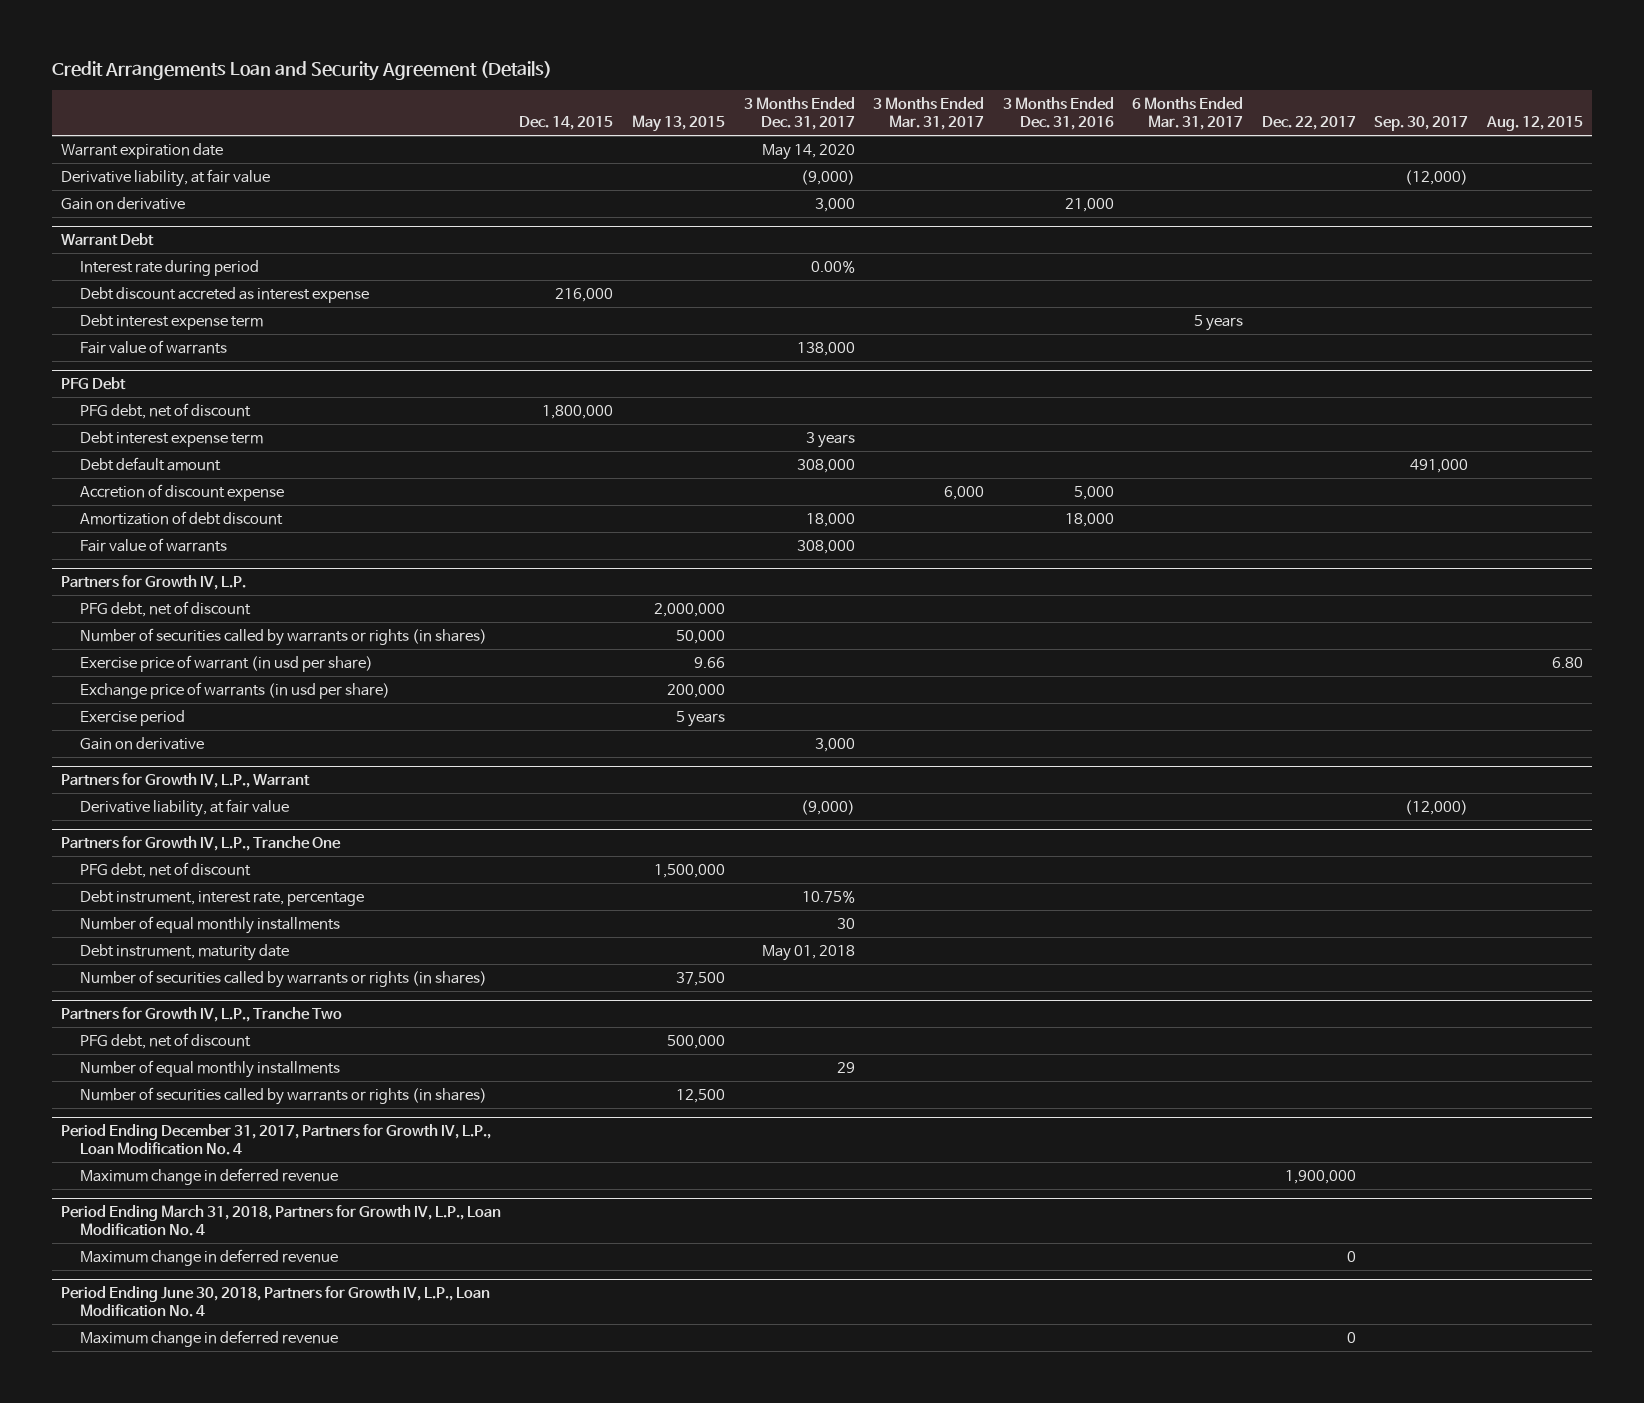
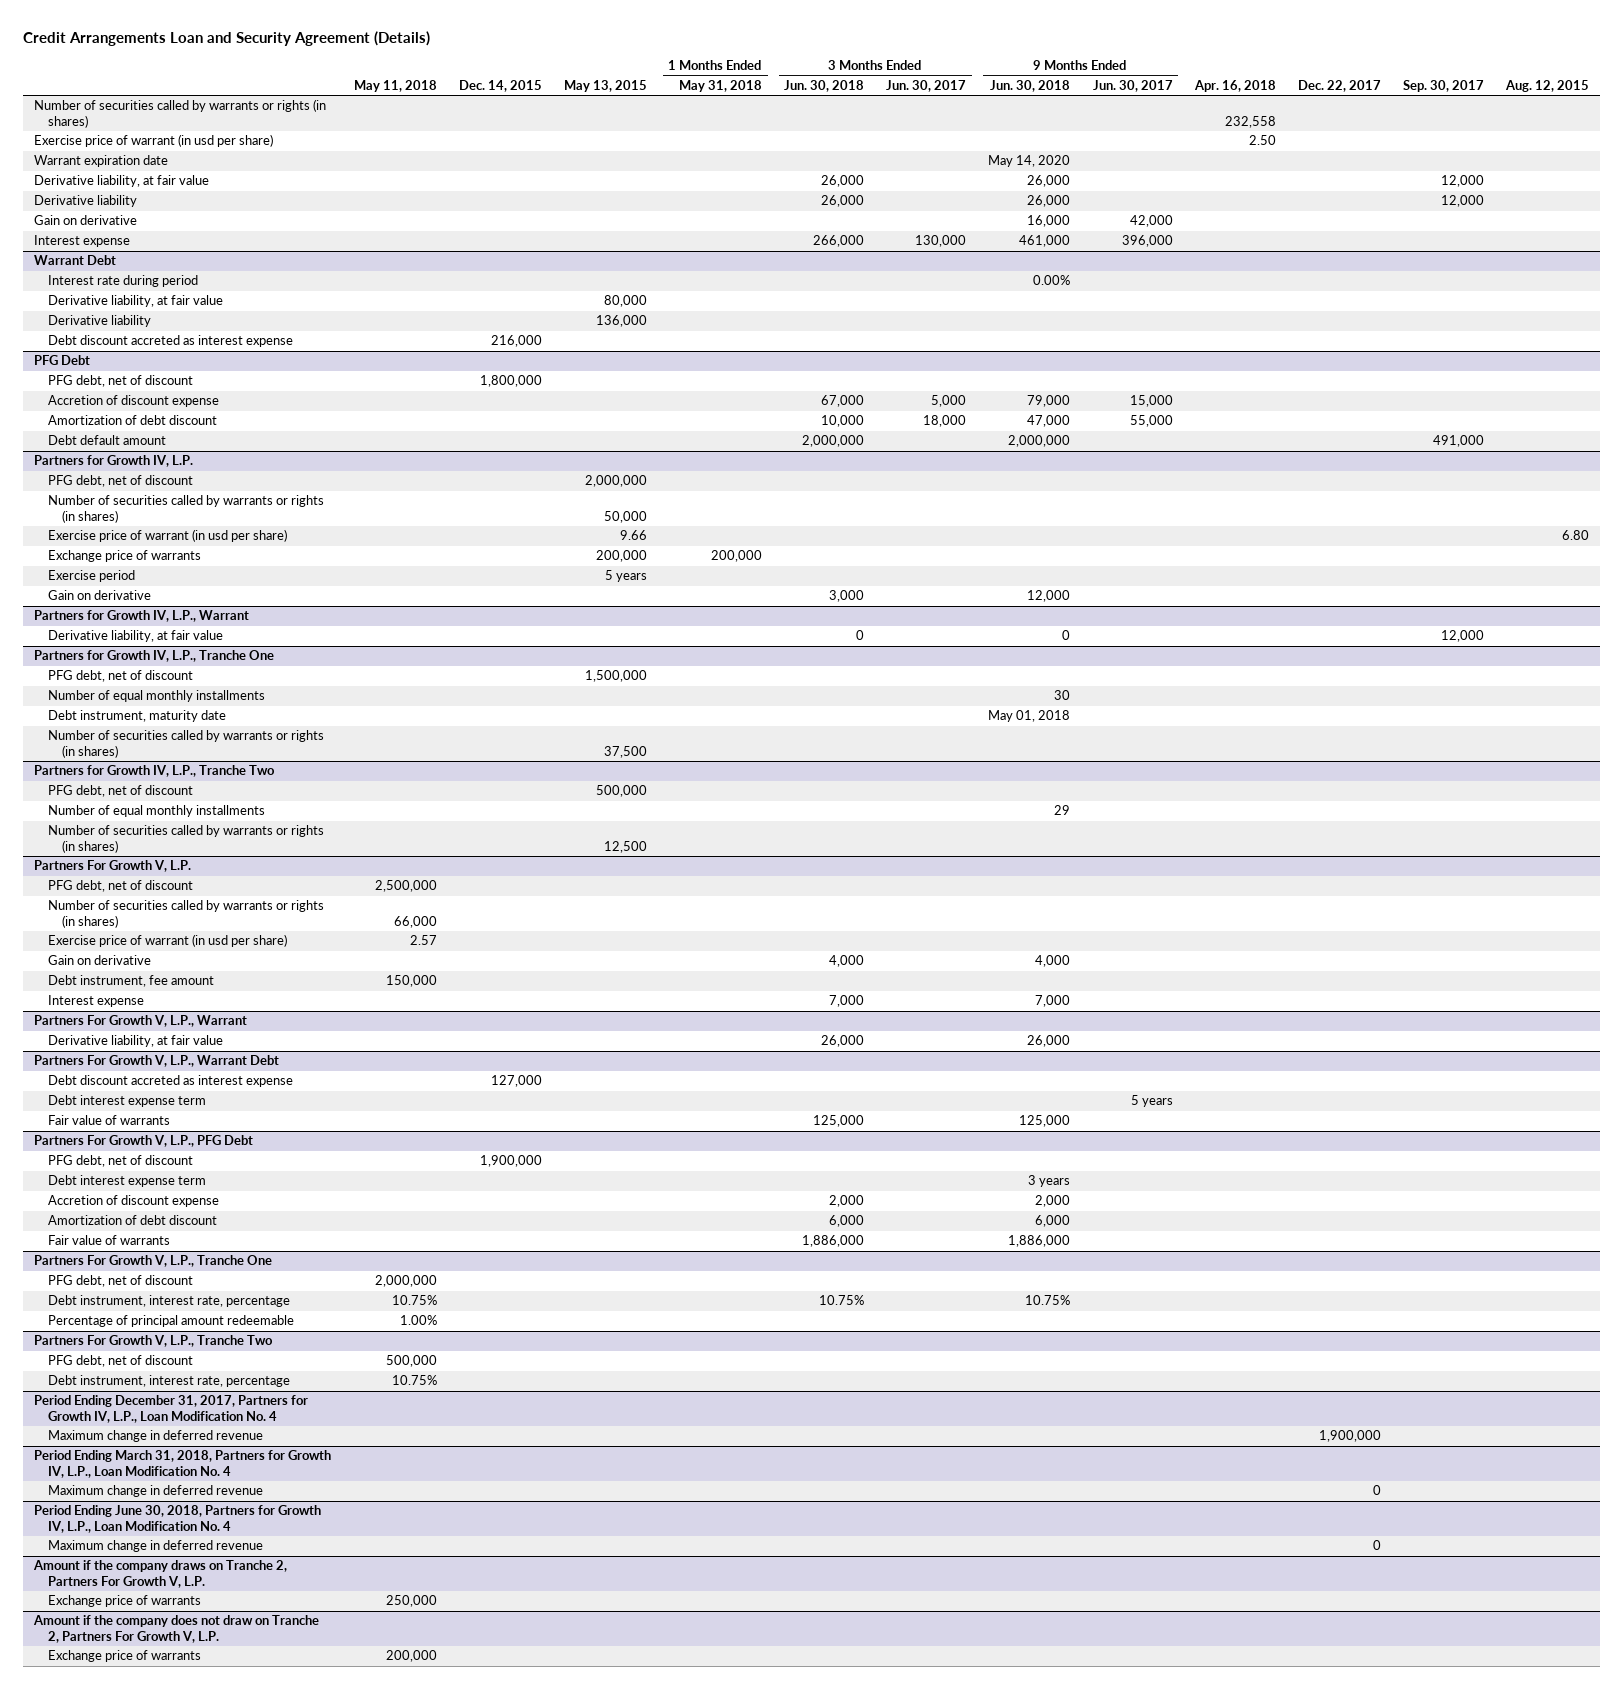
- | Dec. 14, 2015 | May 13, 2015 | 3 Months Ended Dec. 31, 2017 | 3 Months Ended Mar. 31, 2017 | 3 Months Ended Dec. 31, 2016 | 6 Months Ended Mar. 31, 2017 | Dec. 22, 2017 | Sep. 30, 2017 | Aug. 12, 2015
+ | May 11, 2018 | Dec. 14, 2015 | May 13, 2015 | 1 Months Ended May 31, 2018 | 3 Months Ended Jun. 30, 2018 | 3 Months Ended Jun. 30, 2017 | 9 Months Ended Jun. 30, 2018 | 9 Months Ended Jun. 30, 2017 | Apr. 16, 2018 | Dec. 22, 2017 | Sep. 30, 2017 | Aug. 12, 2015
+ Number of securities called by warrants or rights (in shares) | | | | | | | | | 232,558 | | |
+ Exercise price of warrant (in usd per share) | | | | | | | | | 2.50 | | |
- Derivative liability, at fair value | | | (9,000) | | | | | (12,000) |
+ Derivative liability, at fair value | | | | | 26,000 | | 26,000 | | | | 12,000 |
+ Derivative liability | | | | | 26,000 | | 26,000 | | | | 12,000 |
+ Interest expense | | | | | 266,000 | 130,000 | 461,000 | 396,000 | | | |
@ Warrant Debt
+ Derivative liability, at fair value | | | 80,000 | | | | | | | | |
+ Derivative liability | | | 136,000 | | | | | | | | |
- Debt interest expense term | | | | | | 5 years | | |
- Fair value of warrants | | | 138,000 | | | | | |
@ PFG Debt
- Debt interest expense term | | | 3 years | | | | | |
- Fair value of warrants | | | 308,000 | | | | | |
moved down: Debt default amount | | | | | 2,000,000 | | 2,000,000 | | | | 491,000 |
@ Partners for Growth IV, L.P.
- Exchange price of warrants (in usd per share) | | 200,000 | | | | | | |
+ Exchange price of warrants | | | 200,000 | 200,000 | | | | | | | |
@ Partners for Growth IV, L.P., Warrant
- Derivative liability, at fair value | | | (9,000) | | | | | (12,000) |
+ Derivative liability, at fair value | | | | | 0 | | 0 | | | | 12,000 |
@ Partners for Growth IV, L.P., Tranche One
- Debt instrument, interest rate, percentage | | | 10.75% | | | | | |
+ Partners For Growth V, L.P.
+ PFG debt, net of discount | 2,500,000 | | | | | | | | | | |
+ Number of securities called by warrants or rights (in shares) | 66,000 | | | | | | | | | | |
+ Exercise price of warrant (in usd per share) | 2.57 | | | | | | | | | | |
+ Gain on derivative | | | | | 4,000 | | 4,000 | | | | |
+ Debt instrument, fee amount | 150,000 | | | | | | | | | | |
+ Interest expense | | | | | 7,000 | | 7,000 | | | | |
+ Partners For Growth V, L.P., Warrant
+ Derivative liability, at fair value | | | | | 26,000 | | 26,000 | | | | |
+ Partners For Growth V, L.P., Warrant Debt
+ Debt discount accreted as interest expense | | 127,000 | | | | | | | | | |
+ Debt interest expense term | | | | | | | | 5 years | | | |
+ Fair value of warrants | | | | | 125,000 | | 125,000 | | | | |
+ Partners For Growth V, L.P., PFG Debt
+ PFG debt, net of discount | | 1,900,000 | | | | | | | | | |
+ Debt interest expense term | | | | | | | 3 years | | | | |
+ Accretion of discount expense | | | | | 2,000 | | 2,000 | | | | |
+ Amortization of debt discount | | | | | 6,000 | | 6,000 | | | | |
+ Fair value of warrants | | | | | 1,886,000 | | 1,886,000 | | | | |
+ Partners For Growth V, L.P., Tranche One
+ PFG debt, net of discount | 2,000,000 | | | | | | | | | | |
+ Debt instrument, interest rate, percentage | 10.75% | | | | 10.75% | | 10.75% | | | | |
+ Percentage of principal amount redeemable | 1.00% | | | | | | | | | | |
+ Partners For Growth V, L.P., Tranche Two
+ PFG debt, net of discount | 500,000 | | | | | | | | | | |
+ Debt instrument, interest rate, percentage | 10.75% | | | | | | | | | | |
+ Amount if the company draws on Tranche 2, Partners For Growth V, L.P.
+ Exchange price of warrants | 250,000 | | | | | | | | | | |
+ Amount if the company does not draw on Tranche 2, Partners For Growth V, L.P.
+ Exchange price of warrants | 200,000 | | | | | | | | | | |

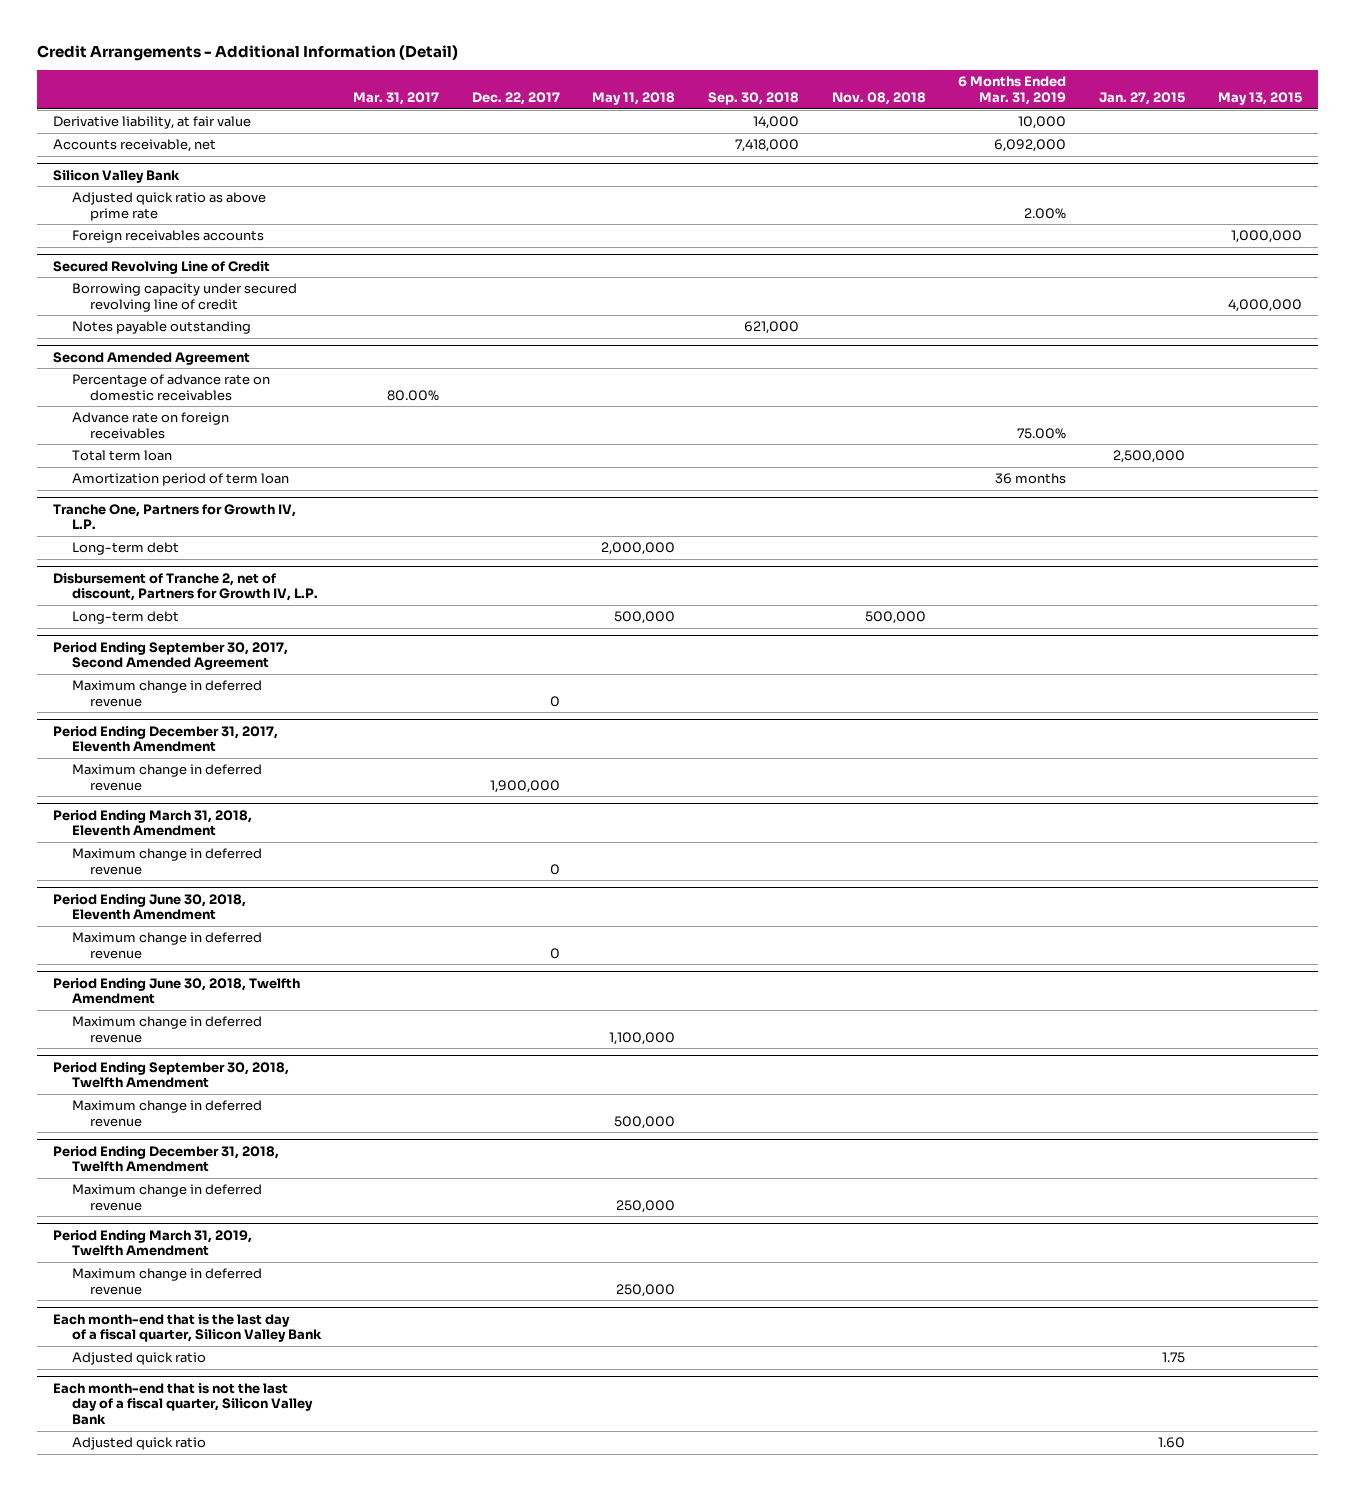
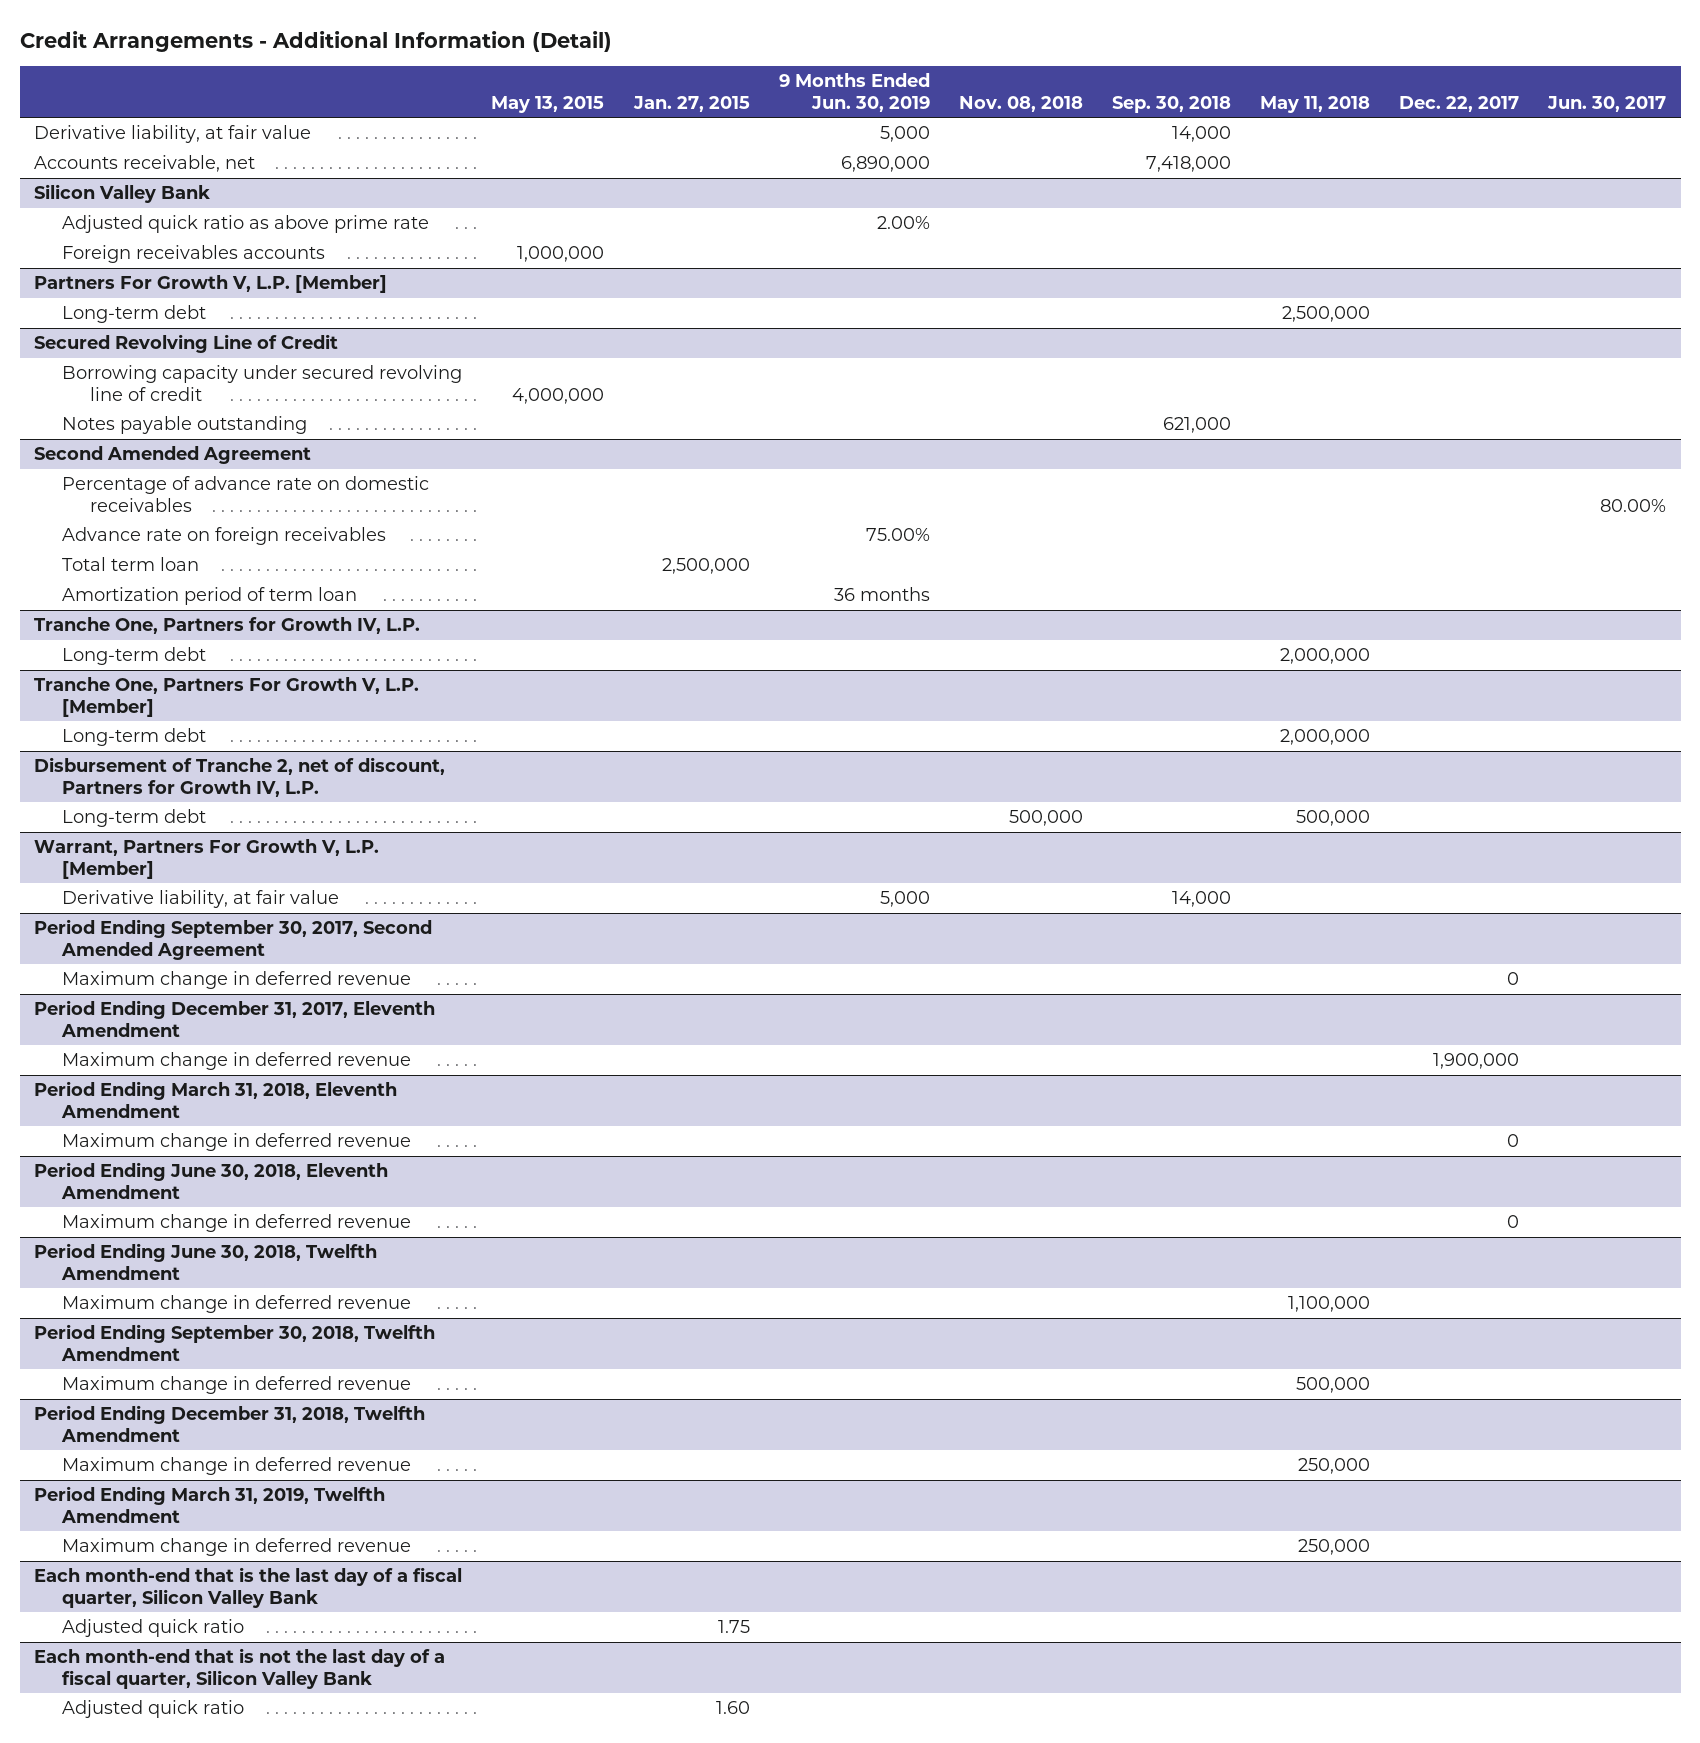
- | Mar. 31, 2017 | Dec. 22, 2017 | May 11, 2018 | Sep. 30, 2018 | Nov. 08, 2018 | 6 Months Ended Mar. 31, 2019 | Jan. 27, 2015 | May 13, 2015
+ | May 13, 2015 | Jan. 27, 2015 | 9 Months Ended Jun. 30, 2019 | Nov. 08, 2018 | Sep. 30, 2018 | May 11, 2018 | Dec. 22, 2017 | Jun. 30, 2017
+ Partners For Growth V, L.P. [Member]
+ Long-term debt | | | | | | 2,500,000 | |
+ Tranche One, Partners For Growth V, L.P. [Member]
+ Long-term debt | | | | | | 2,000,000 | |
+ Warrant, Partners For Growth V, L.P. [Member]
+ Derivative liability, at fair value | | | 5,000 | | 14,000 | | |

